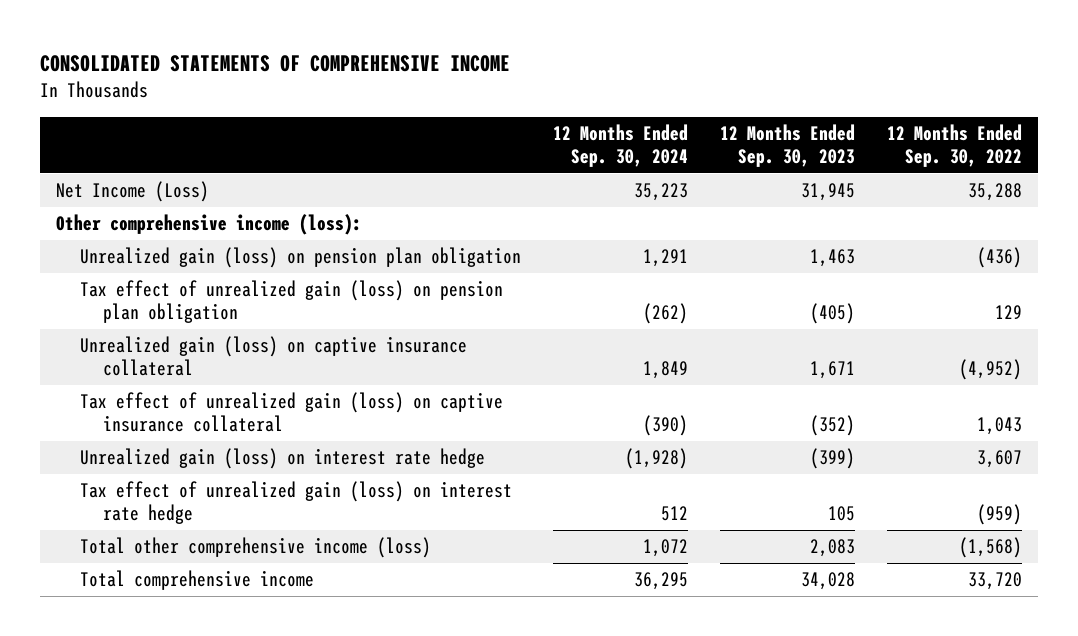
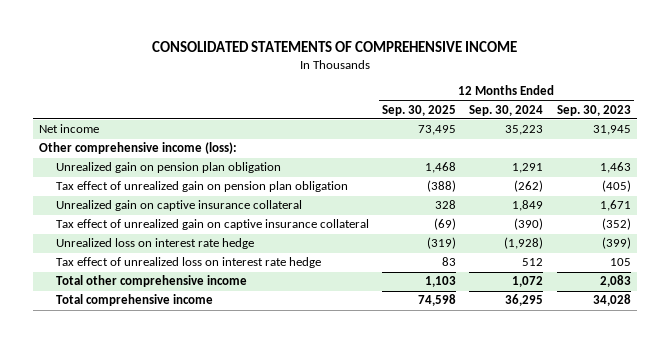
- | 12 Months Ended Sep. 30, 2024 | 12 Months Ended Sep. 30, 2023 | 12 Months Ended Sep. 30, 2022
+ | 12 Months Ended Sep. 30, 2025 | 12 Months Ended Sep. 30, 2024 | 12 Months Ended Sep. 30, 2023
- Net Income (Loss) | 35,223 | 31,945 | 35,288
+ Net income | 73,495 | 35,223 | 31,945
- Unrealized gain (loss) on pension plan obligation | 1,291 | 1,463 | (436)
- Tax effect of unrealized gain (loss) on pension plan obligation | (262) | (405) | 129
- Unrealized gain (loss) on captive insurance collateral | 1,849 | 1,671 | (4,952)
- Tax effect of unrealized gain (loss) on captive insurance collateral | (390) | (352) | 1,043
- Unrealized gain (loss) on interest rate hedge | (1,928) | (399) | 3,607
- Tax effect of unrealized gain (loss) on interest rate hedge | 512 | 105 | (959)
- Total other comprehensive income (loss) | 1,072 | 2,083 | (1,568)
+ Unrealized gain on pension plan obligation | 1,468 | 1,291 | 1,463
+ Tax effect of unrealized gain on pension plan obligation | (388) | (262) | (405)
+ Unrealized gain on captive insurance collateral | 328 | 1,849 | 1,671
+ Tax effect of unrealized gain on captive insurance collateral | (69) | (390) | (352)
+ Unrealized loss on interest rate hedge | (319) | (1,928) | (399)
+ Tax effect of unrealized loss on interest rate hedge | 83 | 512 | 105
+ Total other comprehensive income | 1,103 | 1,072 | 2,083

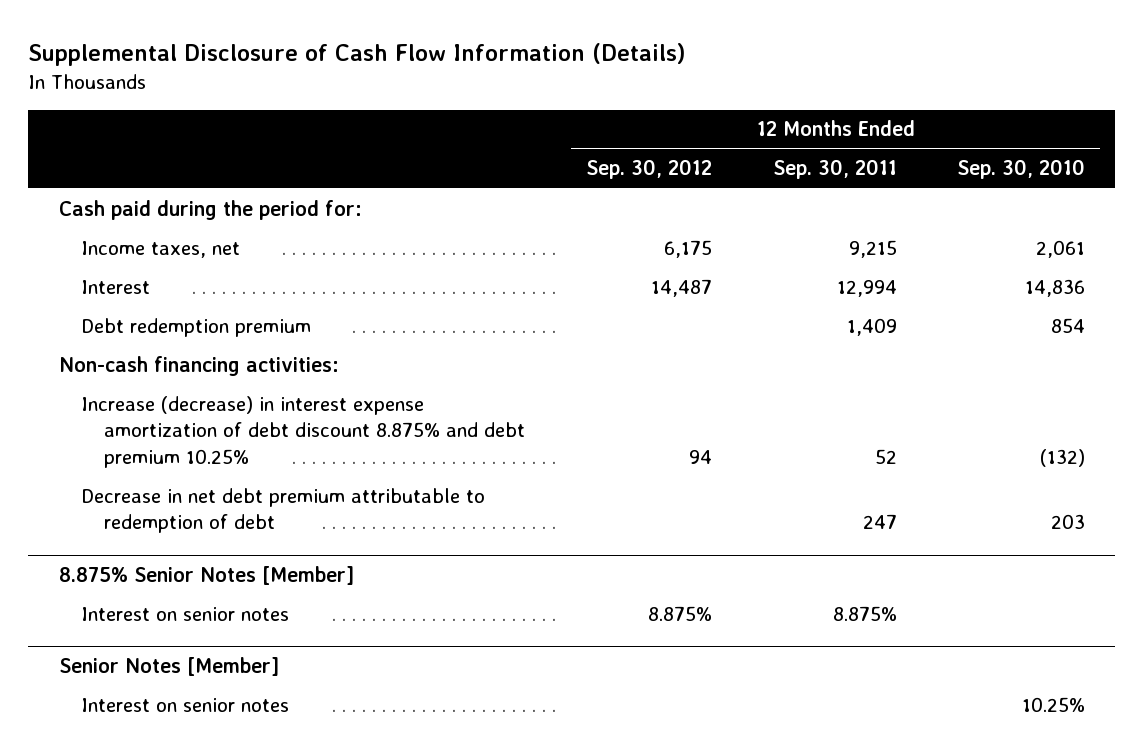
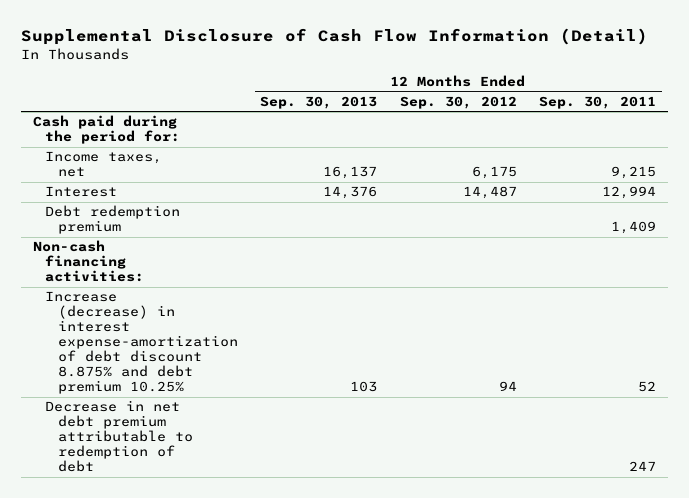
- Supplemental Disclosure of Cash Flow Information (Details)
+ Supplemental Disclosure of Cash Flow Information (Detail)
- | 12 Months Ended Sep. 30, 2012 | 12 Months Ended Sep. 30, 2011 | 12 Months Ended Sep. 30, 2010
+ | 12 Months Ended Sep. 30, 2013 | 12 Months Ended Sep. 30, 2012 | 12 Months Ended Sep. 30, 2011
- Increase (decrease) in interest expense amortization of debt discount 8.875% and debt premium 10.25% | 94 | 52 | (132)
+ Increase (decrease) in interest expense-amortization of debt discount 8.875% and debt premium 10.25% | 103 | 94 | 52
- 8.875% Senior Notes [Member]
- Interest on senior notes | 8.875% | 8.875% |
- Senior Notes [Member]
- Interest on senior notes | | | 10.25%

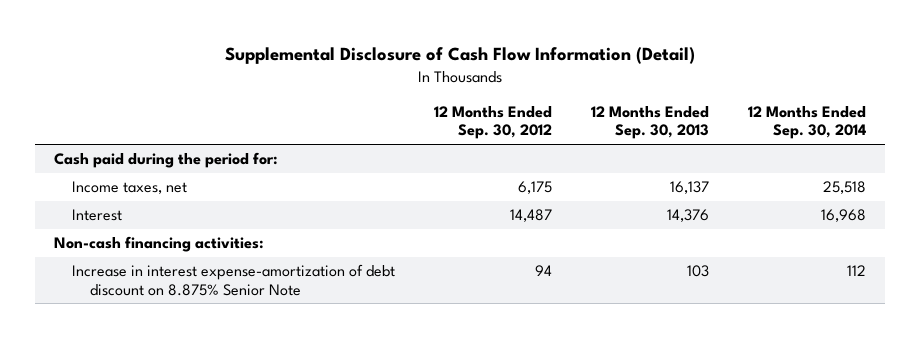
- | 12 Months Ended Sep. 30, 2013 | 12 Months Ended Sep. 30, 2012 | 12 Months Ended Sep. 30, 2011
+ | 12 Months Ended Sep. 30, 2012 | 12 Months Ended Sep. 30, 2013 | 12 Months Ended Sep. 30, 2014
- Debt redemption premium | | | 1,409
- Increase (decrease) in interest expense-amortization of debt discount 8.875% and debt premium 10.25% | 103 | 94 | 52
- Decrease in net debt premium attributable to redemption of debt | | | 247
+ Increase in interest expense-amortization of debt discount on 8.875% Senior Note | 94 | 103 | 112

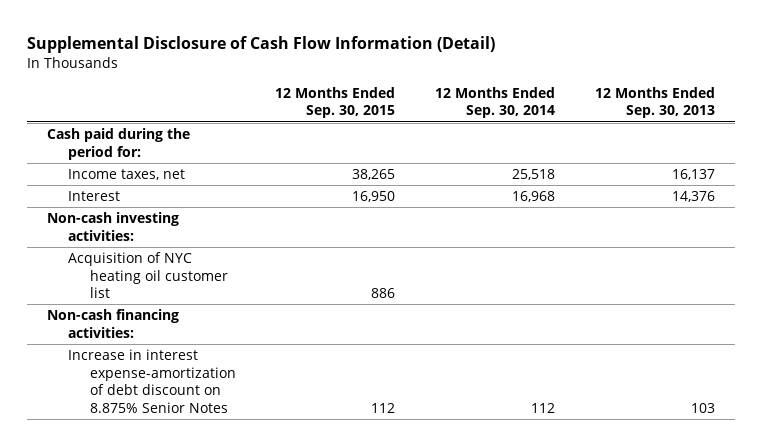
- | 12 Months Ended Sep. 30, 2012 | 12 Months Ended Sep. 30, 2013 | 12 Months Ended Sep. 30, 2014
+ | 12 Months Ended Sep. 30, 2015 | 12 Months Ended Sep. 30, 2014 | 12 Months Ended Sep. 30, 2013
+ Non-cash investing activities:
+ Acquisition of NYC heating oil customer list | 886 | |
- Increase in interest expense-amortization of debt discount on 8.875% Senior Note | 94 | 103 | 112
+ Increase in interest expense-amortization of debt discount on 8.875% Senior Notes | 112 | 112 | 103

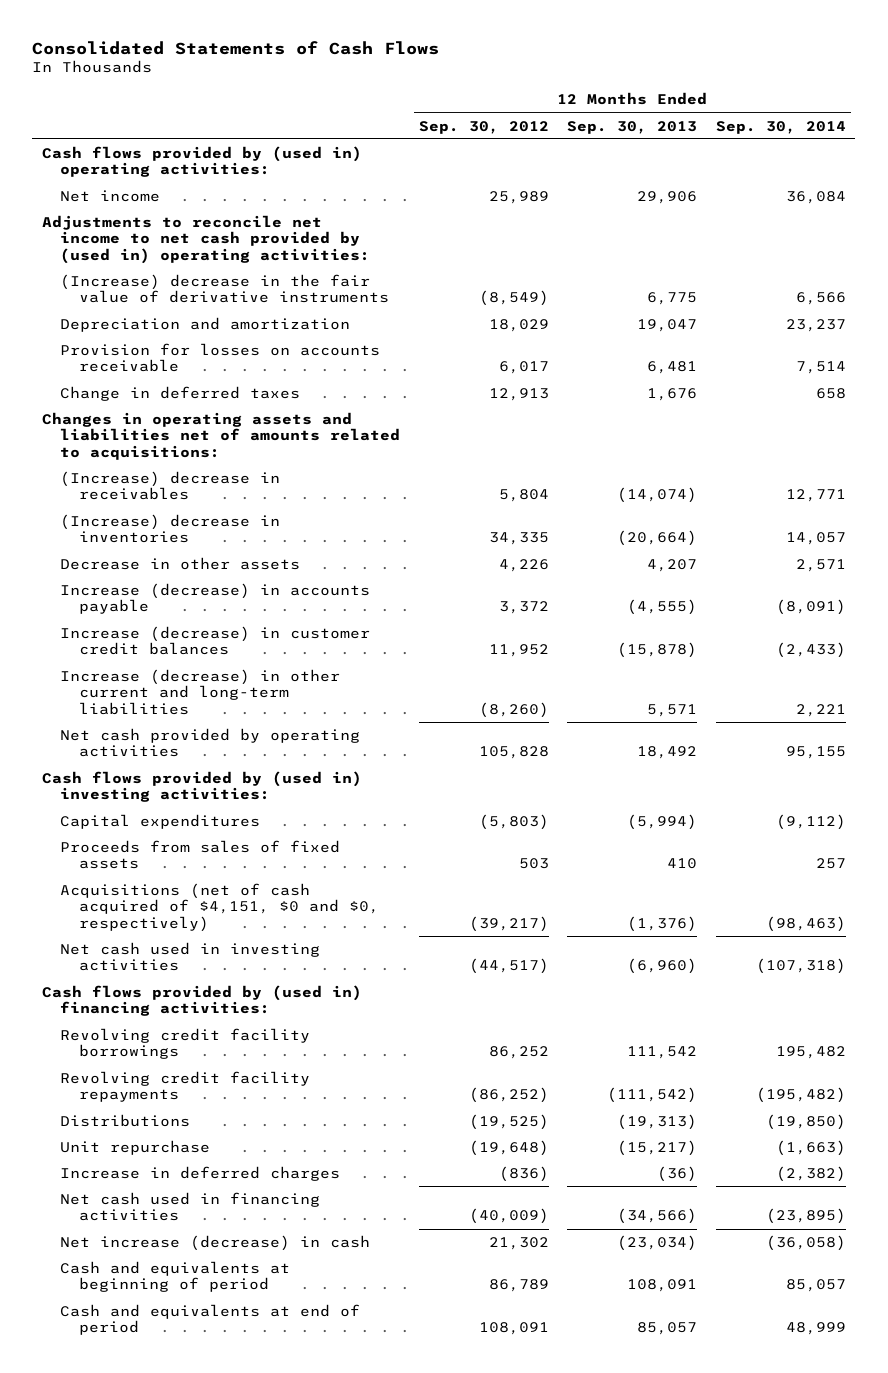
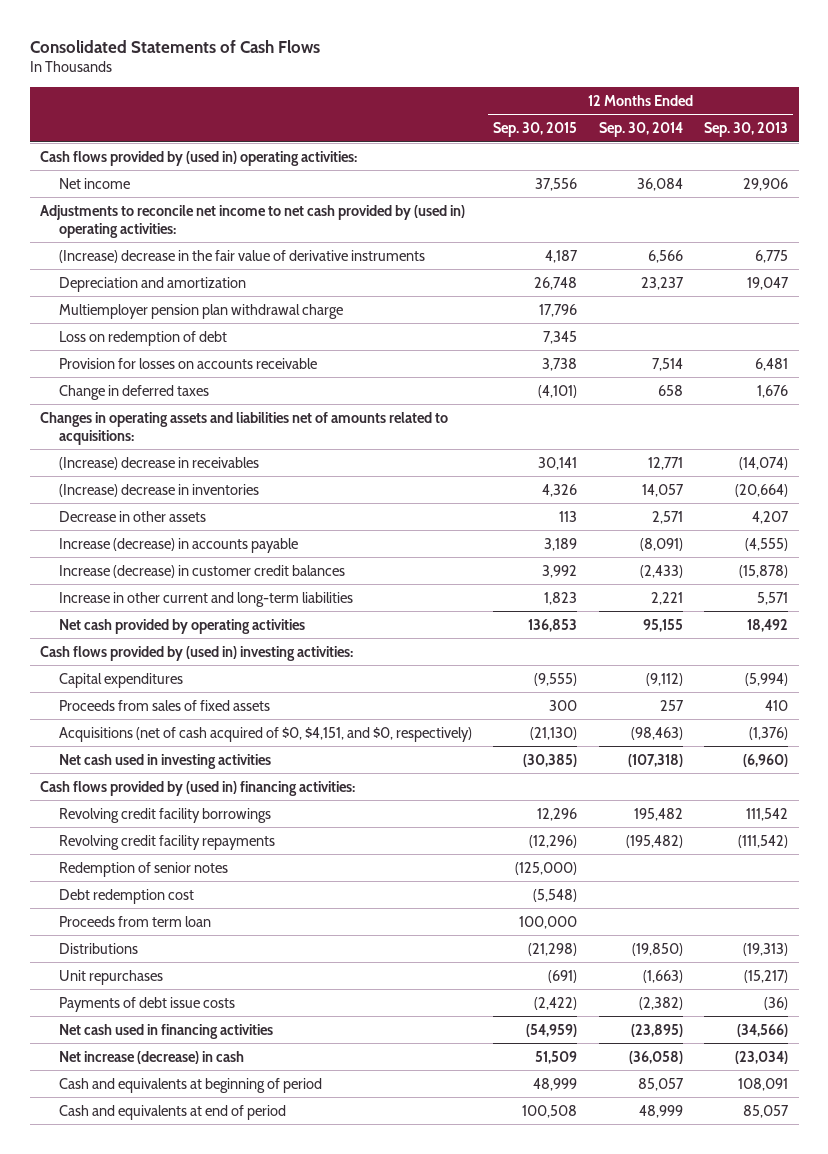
- | 12 Months Ended Sep. 30, 2012 | 12 Months Ended Sep. 30, 2013 | 12 Months Ended Sep. 30, 2014
+ | 12 Months Ended Sep. 30, 2015 | 12 Months Ended Sep. 30, 2014 | 12 Months Ended Sep. 30, 2013
+ Multiemployer pension plan withdrawal charge | 17,796 | |
+ Loss on redemption of debt | 7,345 | |
- Increase (decrease) in other current and long-term liabilities | (8,260) | 5,571 | 2,221
+ Increase in other current and long-term liabilities | 1,823 | 2,221 | 5,571
- Acquisitions (net of cash acquired of $4,151, $0 and $0, respectively) | (39,217) | (1,376) | (98,463)
+ Acquisitions (net of cash acquired of $0, $4,151, and $0, respectively) | (21,130) | (98,463) | (1,376)
+ Redemption of senior notes | (125,000) | |
+ Debt redemption cost | (5,548) | |
+ Proceeds from term loan | 100,000 | |
- Unit repurchase | (19,648) | (15,217) | (1,663)
- Increase in deferred charges | (836) | (36) | (2,382)
+ Unit repurchases | (691) | (1,663) | (15,217)
+ Payments of debt issue costs | (2,422) | (2,382) | (36)

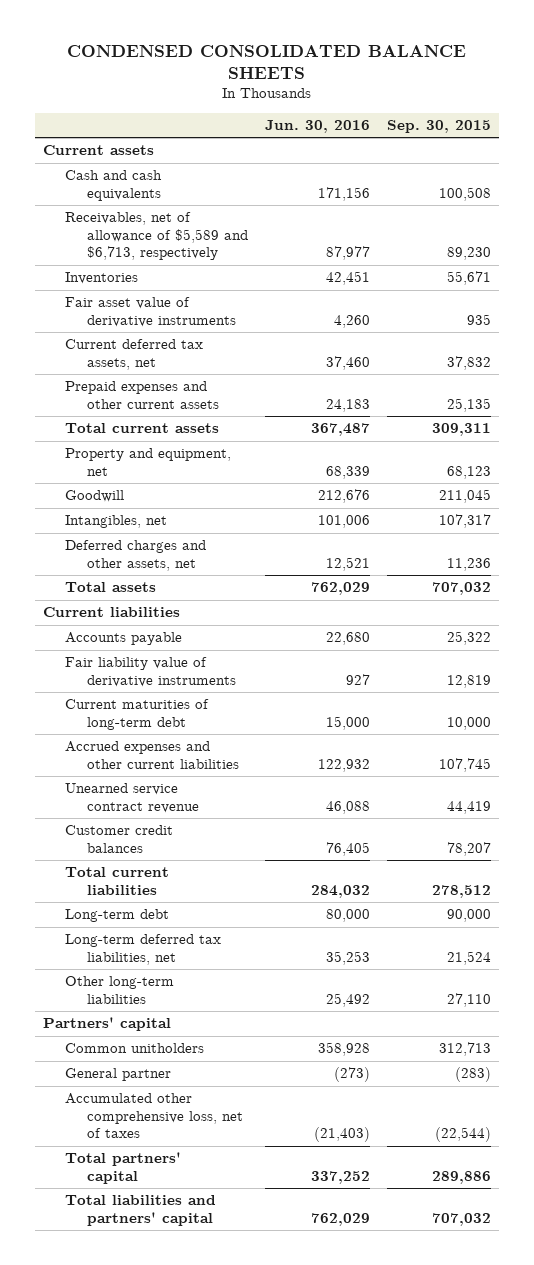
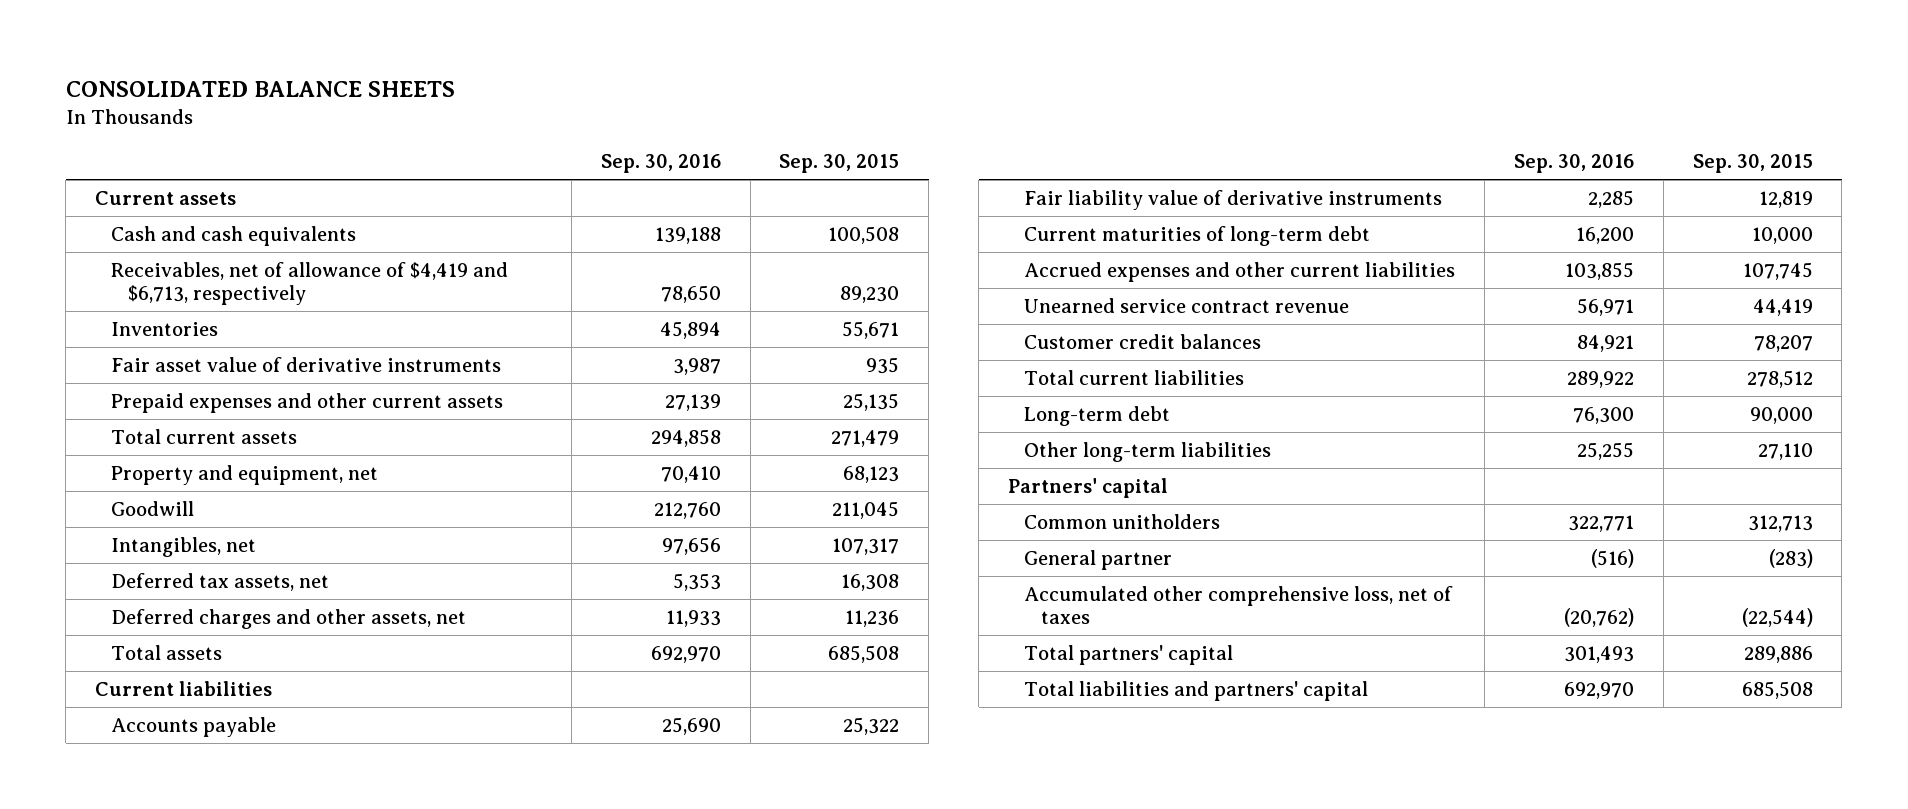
- CONDENSED CONSOLIDATED BALANCE SHEETS
+ CONSOLIDATED BALANCE SHEETS
- | Jun. 30, 2016 | Sep. 30, 2015
+ | Sep. 30, 2016 | Sep. 30, 2015
- Receivables, net of allowance of $5,589 and $6,713, respectively | 87,977 | 89,230
+ Receivables, net of allowance of $4,419 and $6,713, respectively | 78,650 | 89,230
- Current deferred tax assets, net | 37,460 | 37,832
- Total current assets | 367,487 | 309,311
+ Total current assets | 294,858 | 271,479
+ Deferred tax assets, net | 5,353 | 16,308
- Total assets | 762,029 | 707,032
+ Total assets | 692,970 | 685,508
- Long-term deferred tax liabilities, net | 35,253 | 21,524
- Total liabilities and partners' capital | 762,029 | 707,032
+ Total liabilities and partners' capital | 692,970 | 685,508

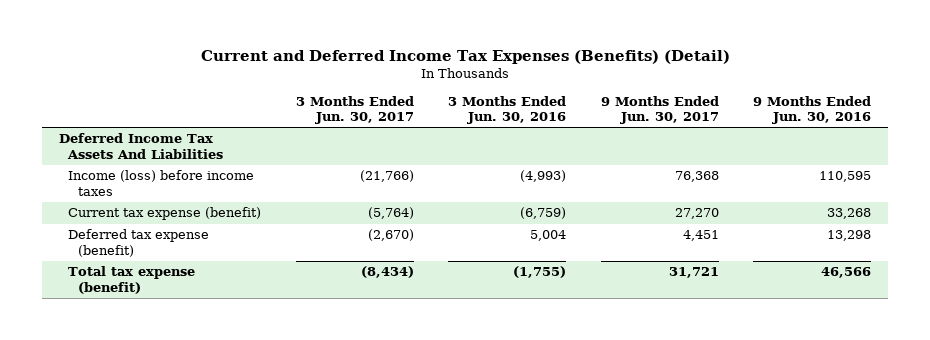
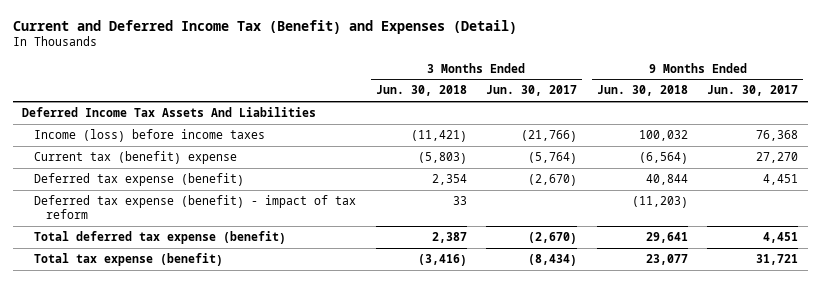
- Current and Deferred Income Tax Expenses (Benefits) (Detail)
+ Current and Deferred Income Tax (Benefit) and Expenses (Detail)
- | 3 Months Ended Jun. 30, 2017 | 3 Months Ended Jun. 30, 2016 | 9 Months Ended Jun. 30, 2017 | 9 Months Ended Jun. 30, 2016
+ | 3 Months Ended Jun. 30, 2018 | 3 Months Ended Jun. 30, 2017 | 9 Months Ended Jun. 30, 2018 | 9 Months Ended Jun. 30, 2017
- Current tax expense (benefit) | (5,764) | (6,759) | 27,270 | 33,268
+ Current tax (benefit) expense | (5,803) | (5,764) | (6,564) | 27,270
+ Deferred tax expense (benefit) - impact of tax reform | 33 | | (11,203) |
+ Total deferred tax expense (benefit) | 2,387 | (2,670) | 29,641 | 4,451

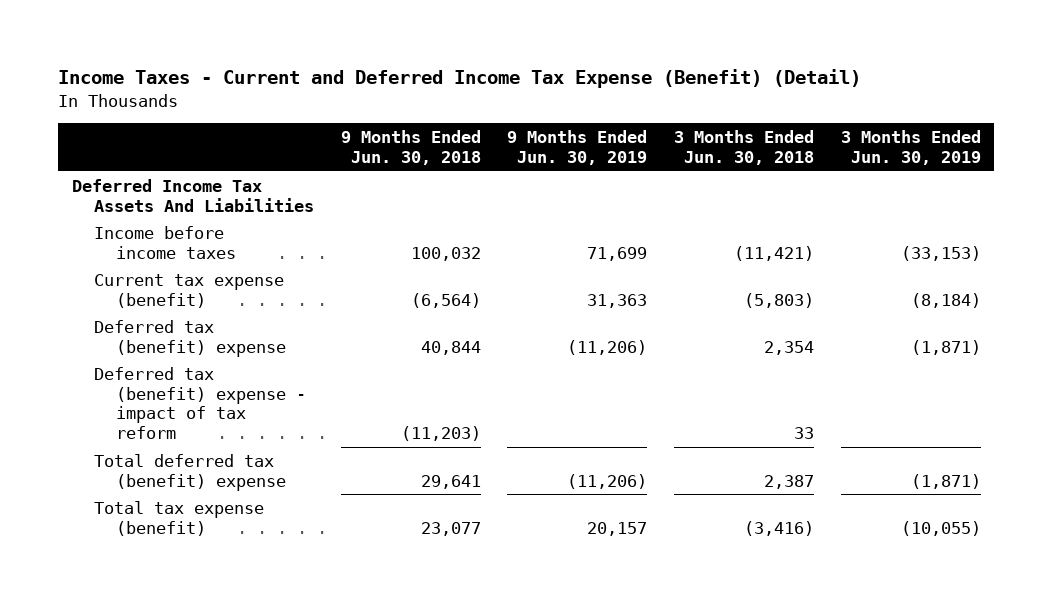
- Current and Deferred Income Tax (Benefit) and Expenses (Detail)
+ Income Taxes - Current and Deferred Income Tax Expense (Benefit) (Detail)
- | 3 Months Ended Jun. 30, 2018 | 3 Months Ended Jun. 30, 2017 | 9 Months Ended Jun. 30, 2018 | 9 Months Ended Jun. 30, 2017
+ | 9 Months Ended Jun. 30, 2018 | 9 Months Ended Jun. 30, 2019 | 3 Months Ended Jun. 30, 2018 | 3 Months Ended Jun. 30, 2019
- Income (loss) before income taxes | (11,421) | (21,766) | 100,032 | 76,368
- Current tax (benefit) expense | (5,803) | (5,764) | (6,564) | 27,270
- Deferred tax expense (benefit) | 2,354 | (2,670) | 40,844 | 4,451
- Deferred tax expense (benefit) - impact of tax reform | 33 | | (11,203) |
- Total deferred tax expense (benefit) | 2,387 | (2,670) | 29,641 | 4,451
+ Income before income taxes | 100,032 | 71,699 | (11,421) | (33,153)
+ Current tax expense (benefit) | (6,564) | 31,363 | (5,803) | (8,184)
+ Deferred tax (benefit) expense | 40,844 | (11,206) | 2,354 | (1,871)
+ Deferred tax (benefit) expense - impact of tax reform | (11,203) | | 33 |
+ Total deferred tax (benefit) expense | 29,641 | (11,206) | 2,387 | (1,871)

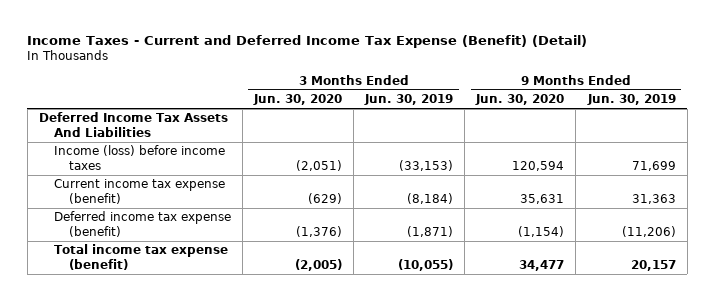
- | 9 Months Ended Jun. 30, 2018 | 9 Months Ended Jun. 30, 2019 | 3 Months Ended Jun. 30, 2018 | 3 Months Ended Jun. 30, 2019
+ | 3 Months Ended Jun. 30, 2020 | 3 Months Ended Jun. 30, 2019 | 9 Months Ended Jun. 30, 2020 | 9 Months Ended Jun. 30, 2019
- Income before income taxes | 100,032 | 71,699 | (11,421) | (33,153)
- Current tax expense (benefit) | (6,564) | 31,363 | (5,803) | (8,184)
- Deferred tax (benefit) expense | 40,844 | (11,206) | 2,354 | (1,871)
- Deferred tax (benefit) expense - impact of tax reform | (11,203) | | 33 |
- Total deferred tax (benefit) expense | 29,641 | (11,206) | 2,387 | (1,871)
- Total tax expense (benefit) | 23,077 | 20,157 | (3,416) | (10,055)
+ Income (loss) before income taxes | (2,051) | (33,153) | 120,594 | 71,699
+ Current income tax expense (benefit) | (629) | (8,184) | 35,631 | 31,363
+ Deferred income tax expense (benefit) | (1,376) | (1,871) | (1,154) | (11,206)
+ Total income tax expense (benefit) | (2,005) | (10,055) | 34,477 | 20,157

